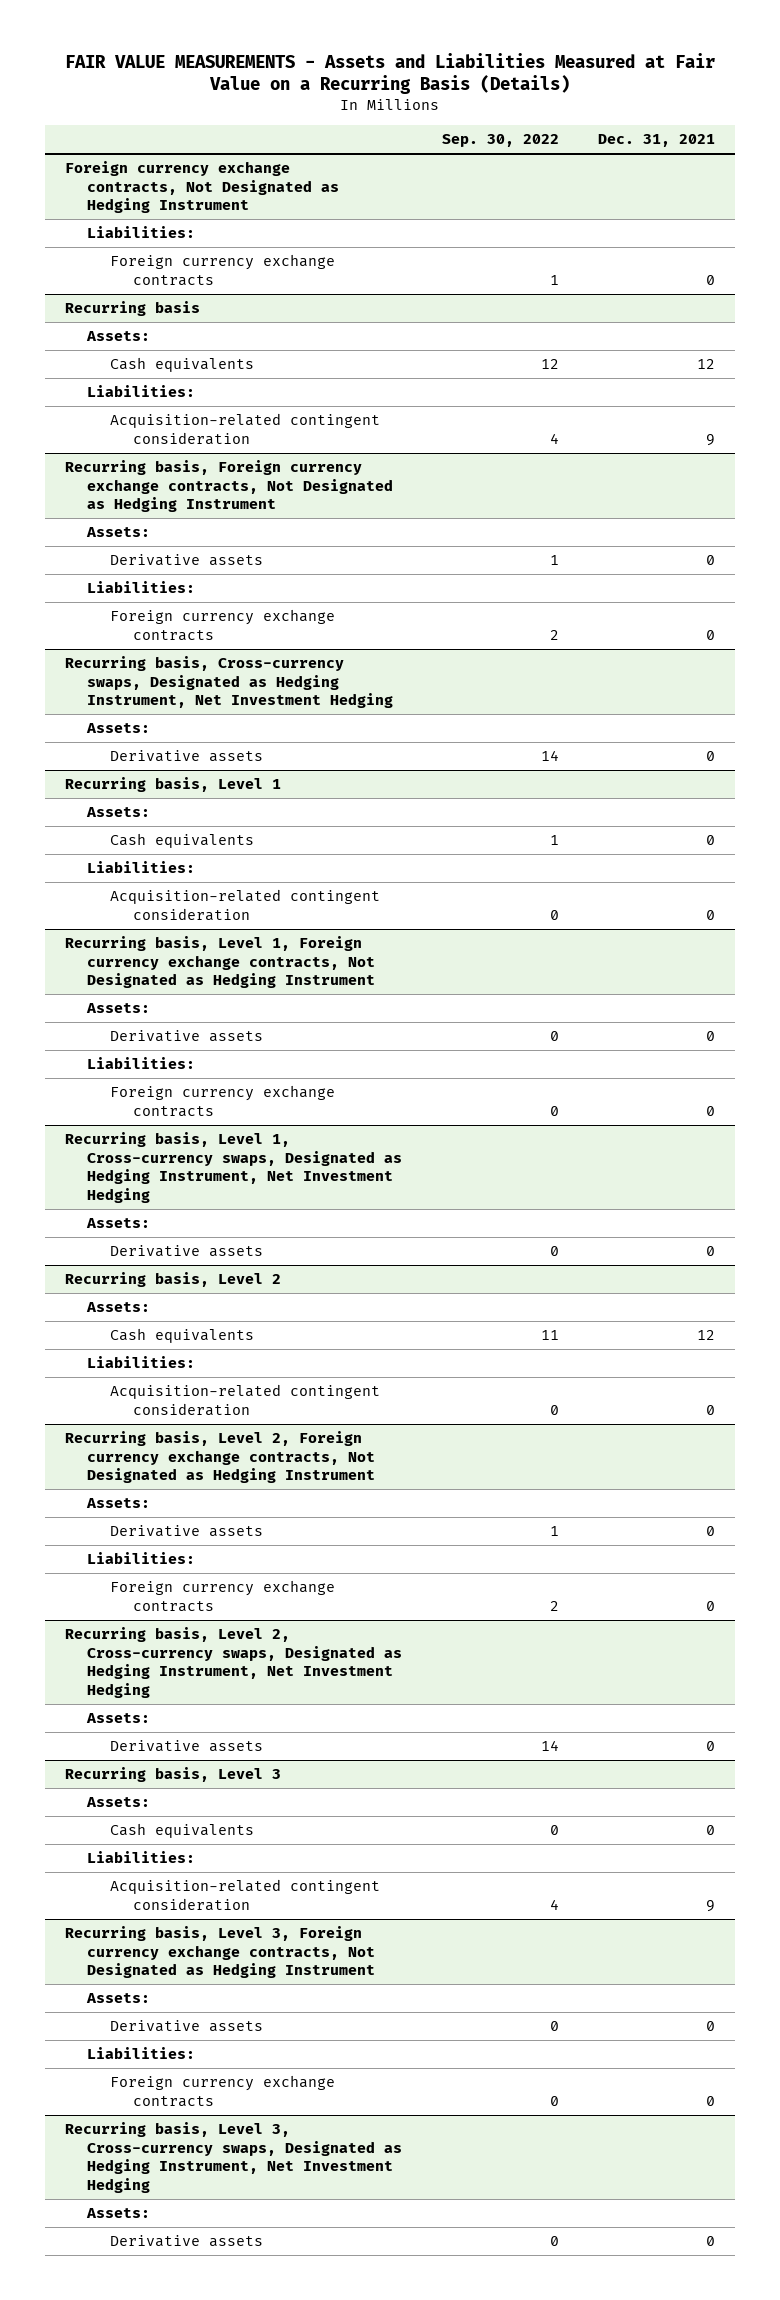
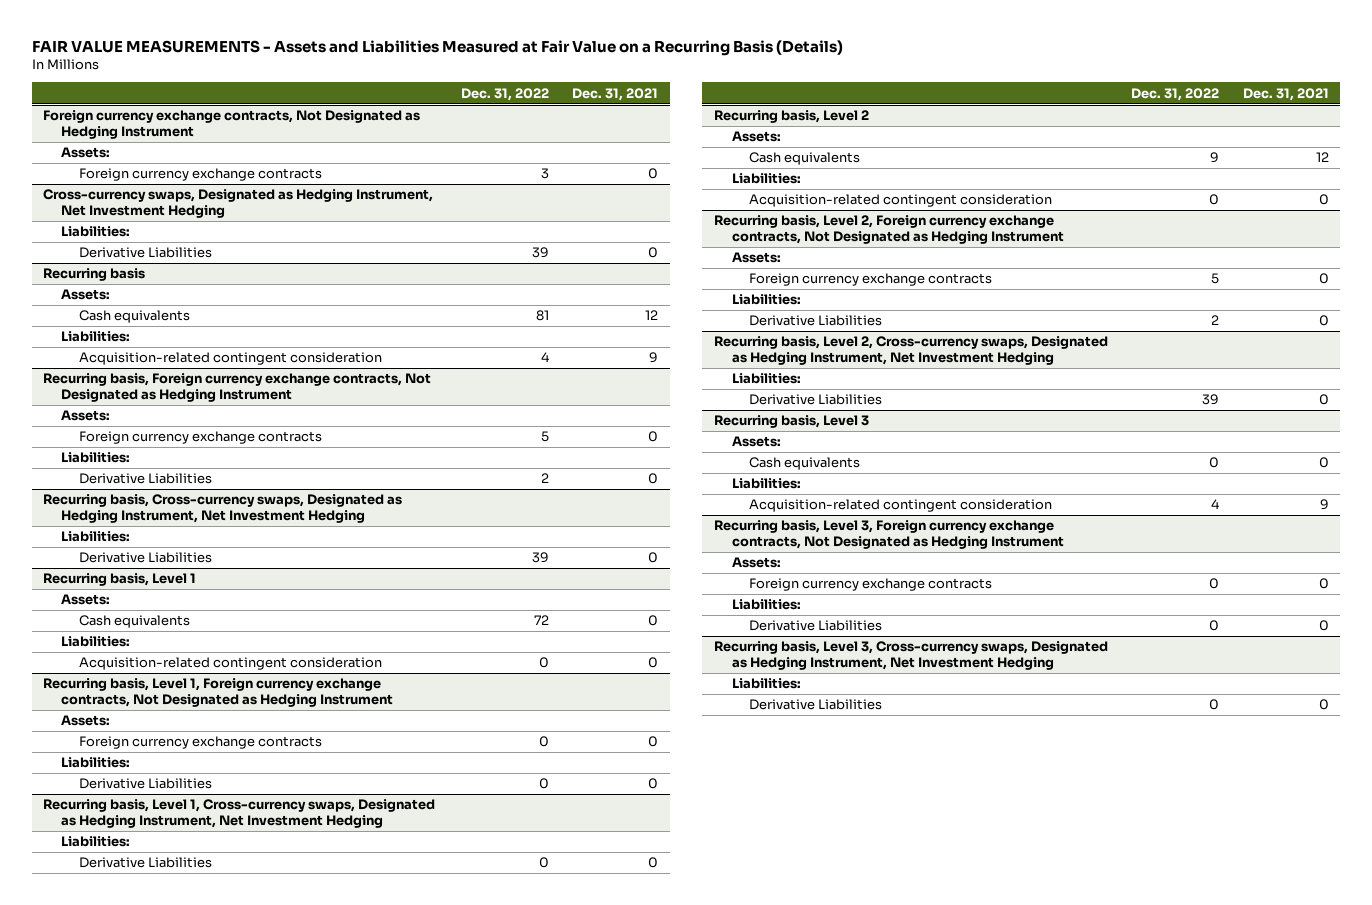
- | Sep. 30, 2022 | Dec. 31, 2021
+ | Dec. 31, 2022 | Dec. 31, 2021
@ Foreign currency exchange contracts, Not Designated as Hedging Instrument
- Liabilities:
+ Assets:
+ Cross-currency swaps, Designated as Hedging Instrument, Net Investment Hedging
+ Liabilities:
+ Derivative Liabilities | 39 | 0
@ Recurring basis, Foreign currency exchange contracts, Not Designated as Hedging Instrument
- Derivative assets | 1 | 0
moved down: Liabilities:
+ Derivative Liabilities | 2 | 0
@ Recurring basis, Cross-currency swaps, Designated as Hedging Instrument, Net Investment Hedging
- Assets:
- Derivative assets | 14 | 0
+ Liabilities:
+ Derivative Liabilities | 39 | 0
@ Recurring basis, Level 1, Foreign currency exchange contracts, Not Designated as Hedging Instrument
- Derivative assets | 0 | 0
moved down: Liabilities:
+ Derivative Liabilities | 0 | 0
@ Recurring basis, Level 1, Cross-currency swaps, Designated as Hedging Instrument, Net Investment Hedging
- Assets:
- Derivative assets | 0 | 0
+ Liabilities:
+ Derivative Liabilities | 0 | 0
@ Recurring basis, Level 2, Foreign currency exchange contracts, Not Designated as Hedging Instrument
- Derivative assets | 1 | 0
moved down: Liabilities:
+ Derivative Liabilities | 2 | 0
@ Recurring basis, Level 2, Cross-currency swaps, Designated as Hedging Instrument, Net Investment Hedging
- Assets:
- Derivative assets | 14 | 0
+ Liabilities:
+ Derivative Liabilities | 39 | 0
@ Recurring basis, Level 3, Foreign currency exchange contracts, Not Designated as Hedging Instrument
- Derivative assets | 0 | 0
moved down: Liabilities:
+ Derivative Liabilities | 0 | 0
@ Recurring basis, Level 3, Cross-currency swaps, Designated as Hedging Instrument, Net Investment Hedging
- Assets:
- Derivative assets | 0 | 0
+ Liabilities:
+ Derivative Liabilities | 0 | 0

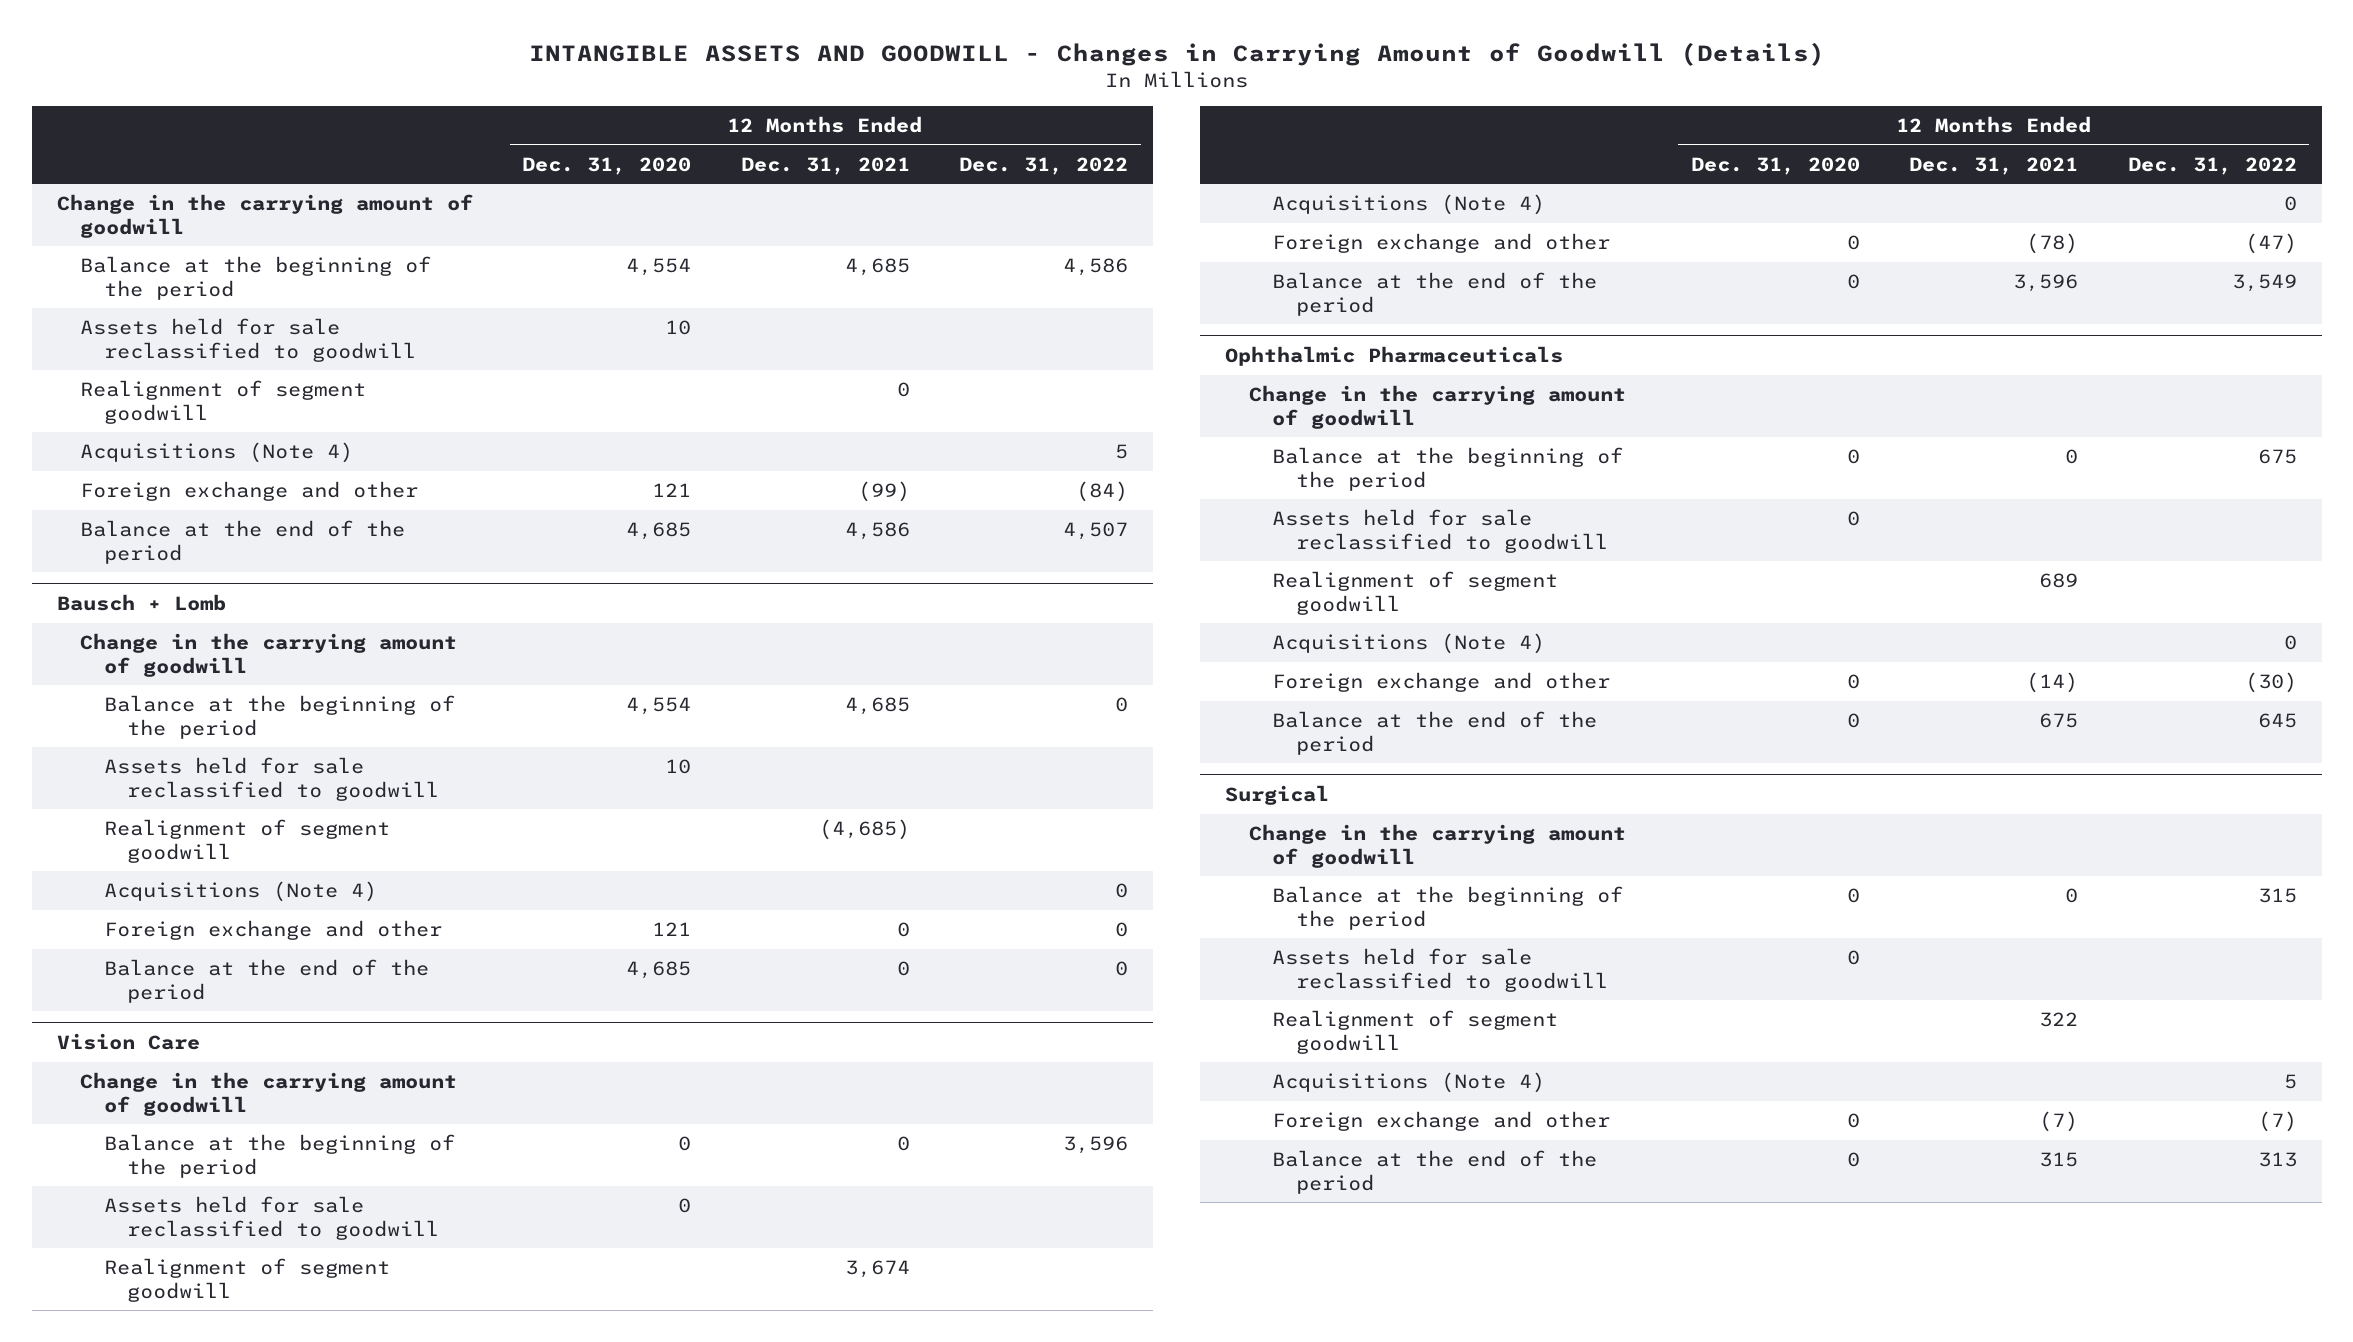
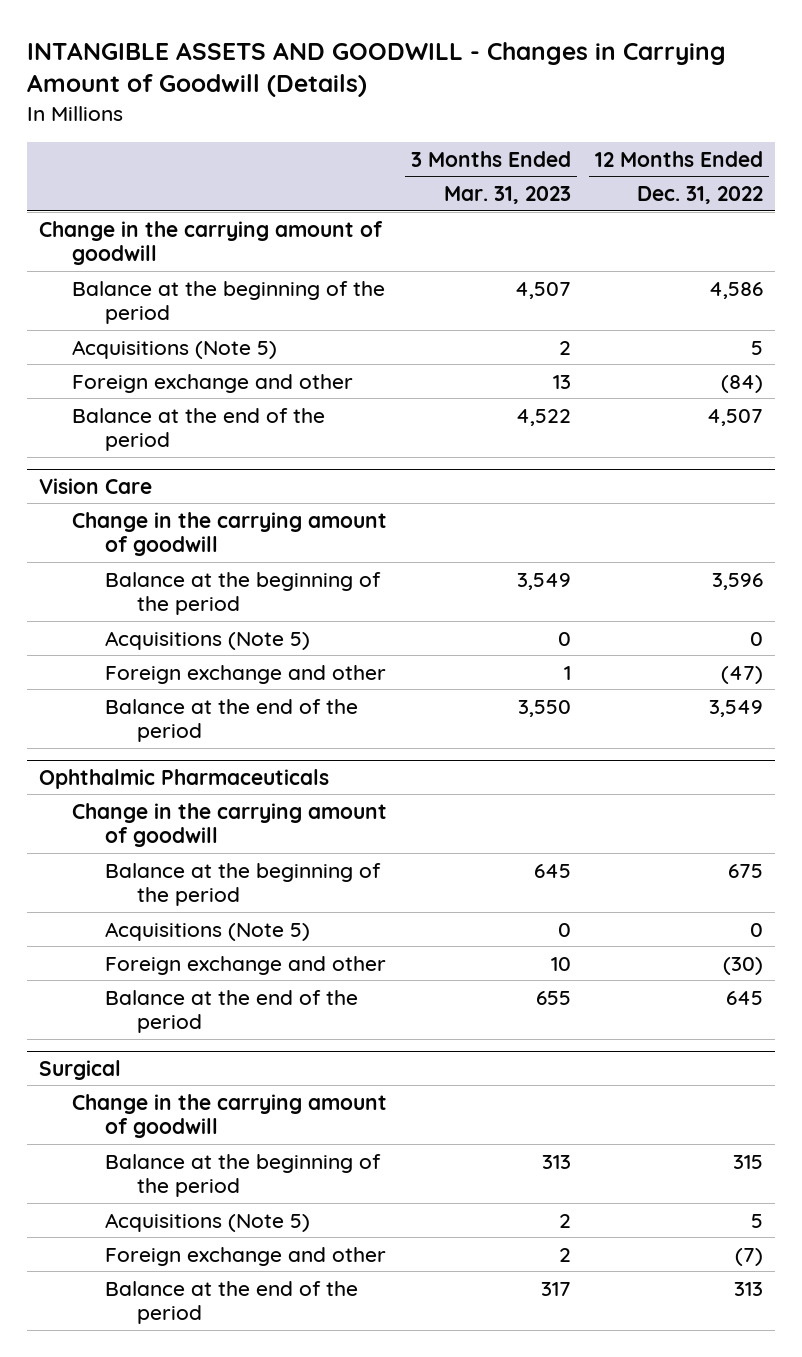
- | 12 Months Ended Dec. 31, 2020 | 12 Months Ended Dec. 31, 2021 | 12 Months Ended Dec. 31, 2022
+ | 3 Months Ended Mar. 31, 2023 | 12 Months Ended Dec. 31, 2022
- Assets held for sale reclassified to goodwill | 10 | |
- Realignment of segment goodwill | | 0 |
- Acquisitions (Note 4) | | | 5
+ Acquisitions (Note 5) | 2 | 5
- Bausch + Lomb
- Change in the carrying amount of goodwill
- Balance at the beginning of the period | 4,554 | 4,685 | 0
- Assets held for sale reclassified to goodwill | 10 | |
- Realignment of segment goodwill | | (4,685) |
- Acquisitions (Note 4) | | | 0
- Foreign exchange and other | 121 | 0 | 0
- Balance at the end of the period | 4,685 | 0 | 0
@ Vision Care
- Assets held for sale reclassified to goodwill | 0 | |
- Realignment of segment goodwill | | 3,674 |
- Acquisitions (Note 4) | | | 0
+ Acquisitions (Note 5) | 0 | 0
@ Ophthalmic Pharmaceuticals
- Assets held for sale reclassified to goodwill | 0 | |
- Realignment of segment goodwill | | 689 |
- Acquisitions (Note 4) | | | 0
+ Acquisitions (Note 5) | 0 | 0
@ Surgical
- Assets held for sale reclassified to goodwill | 0 | |
- Realignment of segment goodwill | | 322 |
- Acquisitions (Note 4) | | | 5
+ Acquisitions (Note 5) | 2 | 5

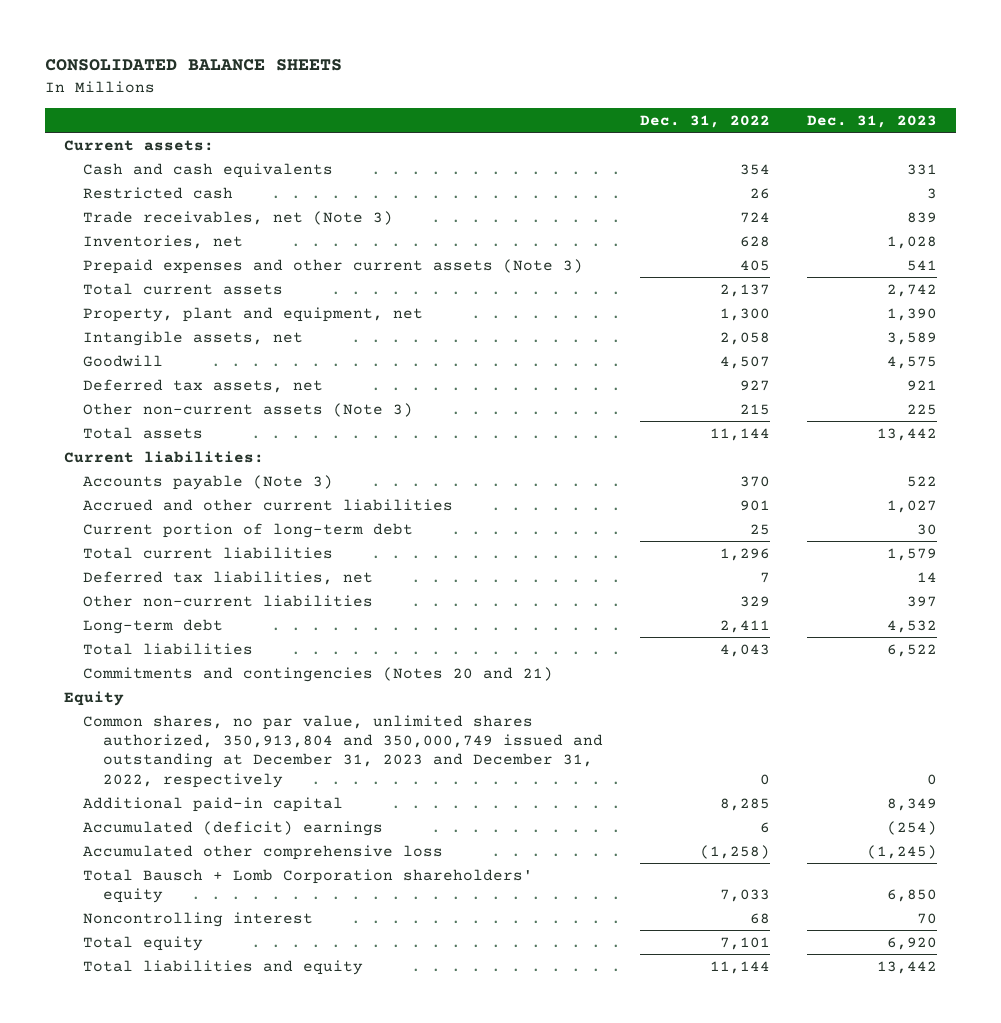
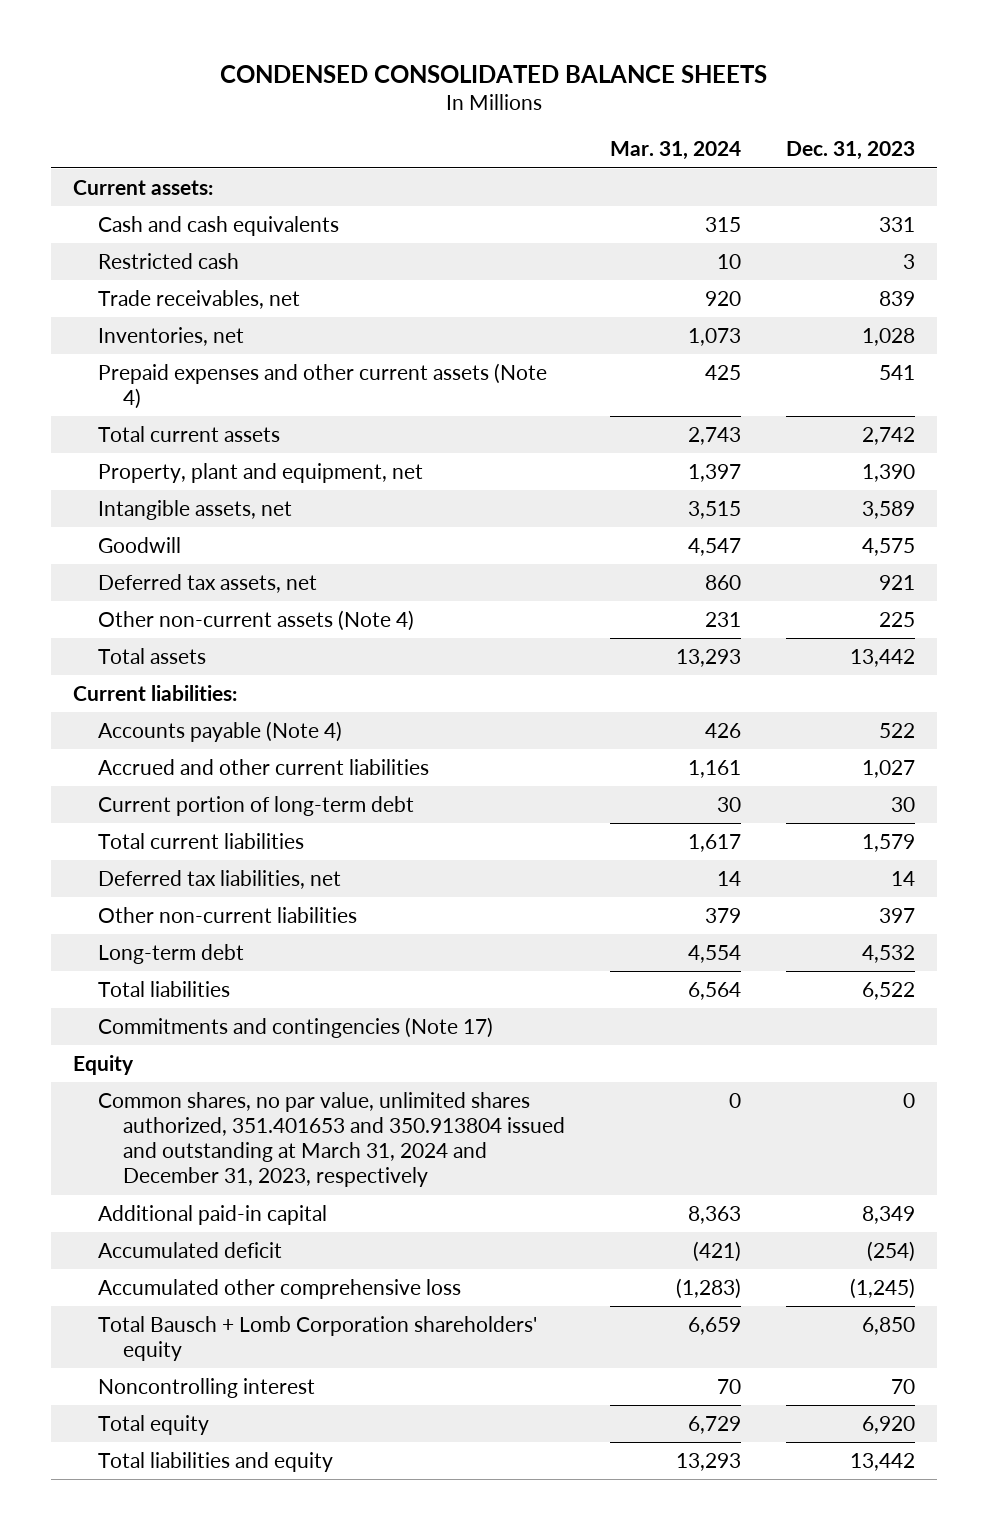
- CONSOLIDATED BALANCE SHEETS
+ CONDENSED CONSOLIDATED BALANCE SHEETS
- | Dec. 31, 2022 | Dec. 31, 2023
+ | Mar. 31, 2024 | Dec. 31, 2023
- Trade receivables, net (Note 3) | 724 | 839
+ Trade receivables, net | 920 | 839
- Prepaid expenses and other current assets (Note 3) | 405 | 541
+ Prepaid expenses and other current assets (Note 4) | 425 | 541
- Other non-current assets (Note 3) | 215 | 225
+ Other non-current assets (Note 4) | 231 | 225
- Accounts payable (Note 3) | 370 | 522
+ Accounts payable (Note 4) | 426 | 522
- Commitments and contingencies (Notes 20 and 21)
+ Commitments and contingencies (Note 17)
- Common shares, no par value, unlimited shares authorized, 350,913,804 and 350,000,749 issued and outstanding at December 31, 2023 and December 31, 2022, respectively | 0 | 0
+ Common shares, no par value, unlimited shares authorized, 351.401653 and 350.913804 issued and outstanding at March 31, 2024 and December 31, 2023, respectively | 0 | 0
- Accumulated (deficit) earnings | 6 | (254)
+ Accumulated deficit | (421) | (254)

